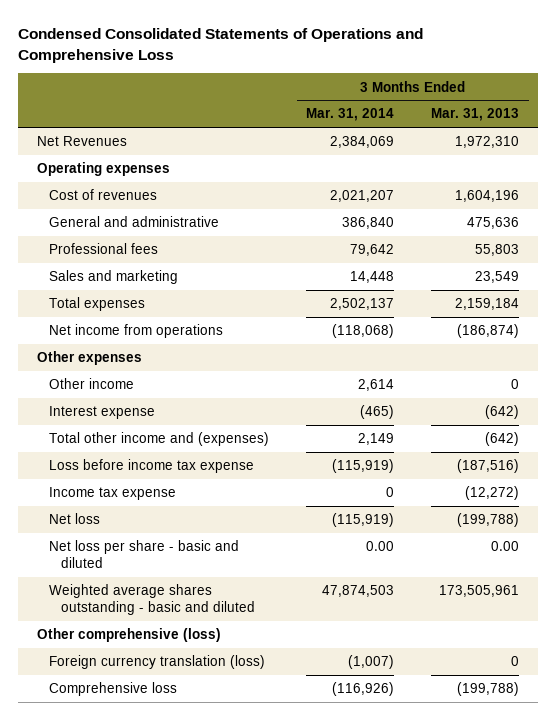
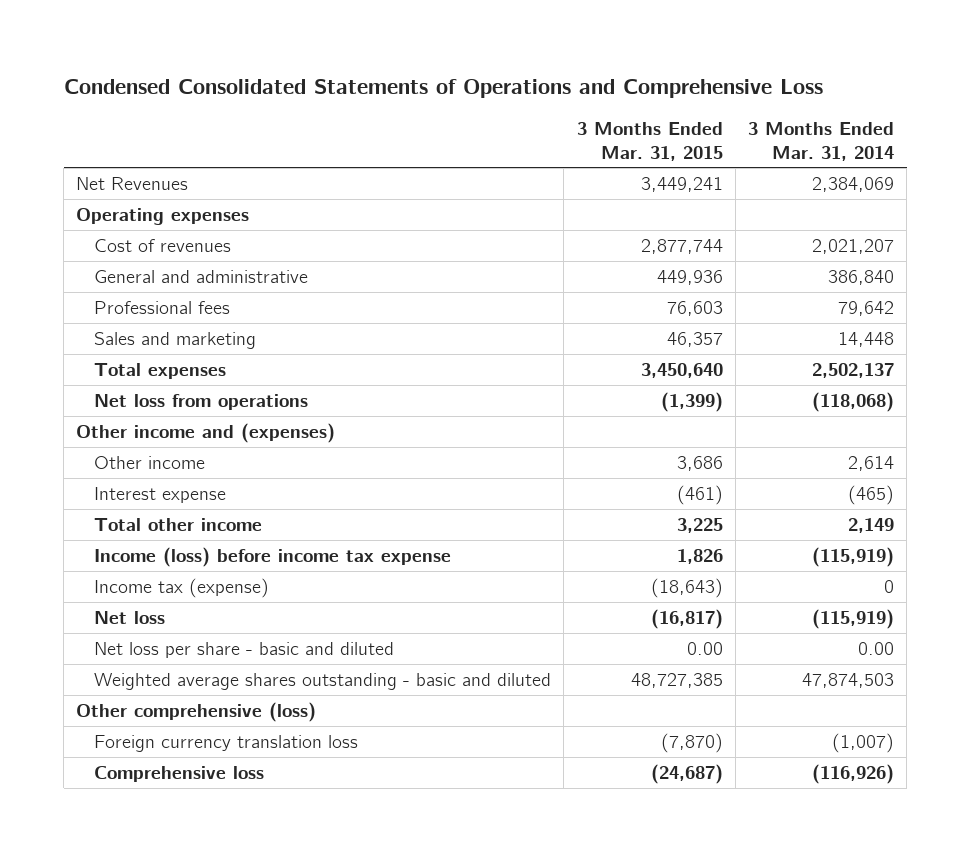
- | 3 Months Ended Mar. 31, 2014 | 3 Months Ended Mar. 31, 2013
+ | 3 Months Ended Mar. 31, 2015 | 3 Months Ended Mar. 31, 2014
- Net income from operations | (118,068) | (186,874)
- Other expenses
+ Net loss from operations | (1,399) | (118,068)
+ Other income and (expenses)
- Total other income and (expenses) | 2,149 | (642)
- Loss before income tax expense | (115,919) | (187,516)
- Income tax expense | 0 | (12,272)
+ Total other income | 3,225 | 2,149
+ Income (loss) before income tax expense | 1,826 | (115,919)
+ Income tax (expense) | (18,643) | 0
- Foreign currency translation (loss) | (1,007) | 0
+ Foreign currency translation loss | (7,870) | (1,007)

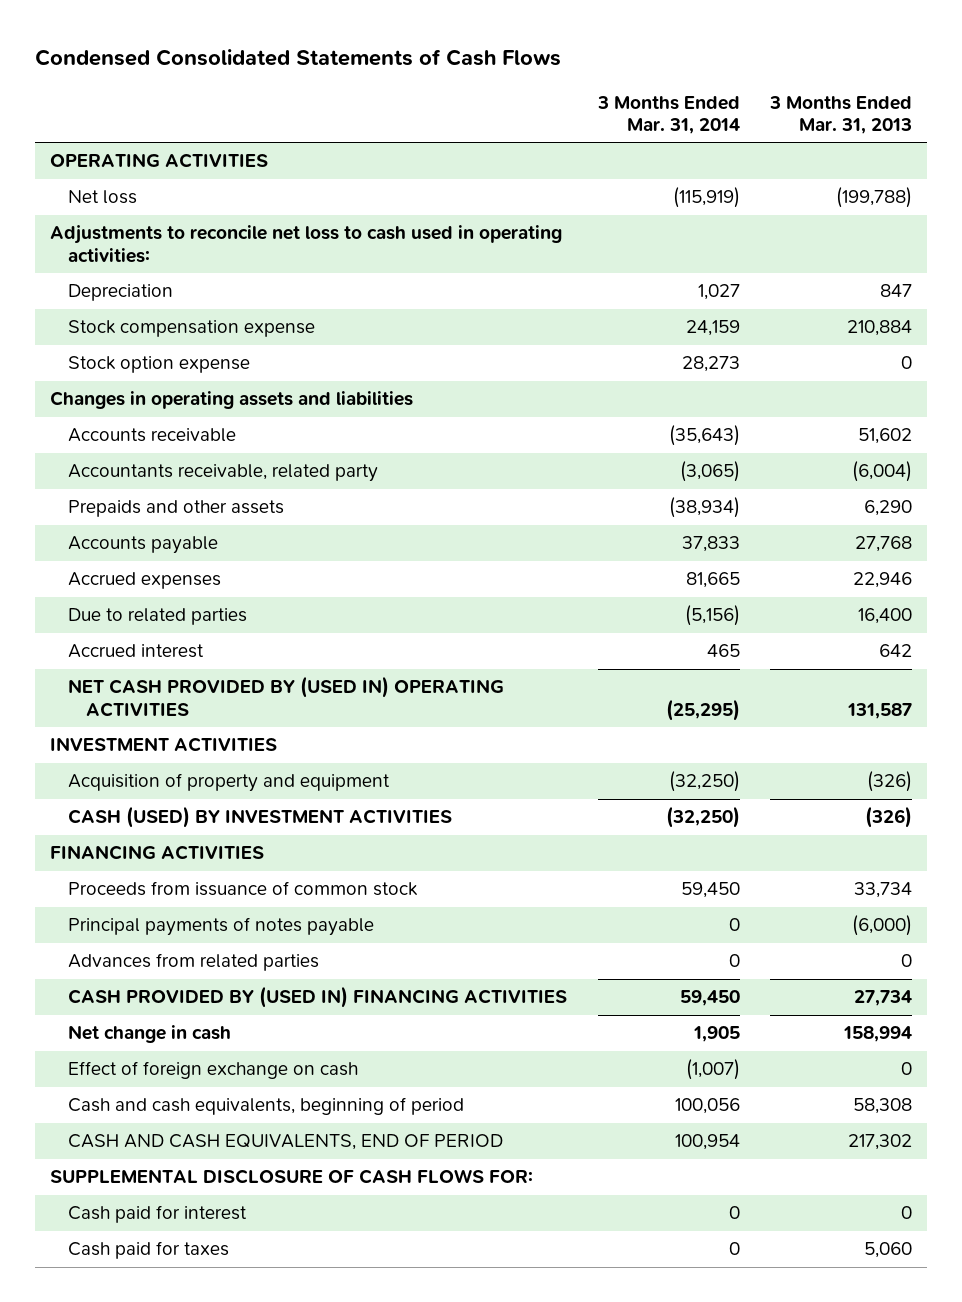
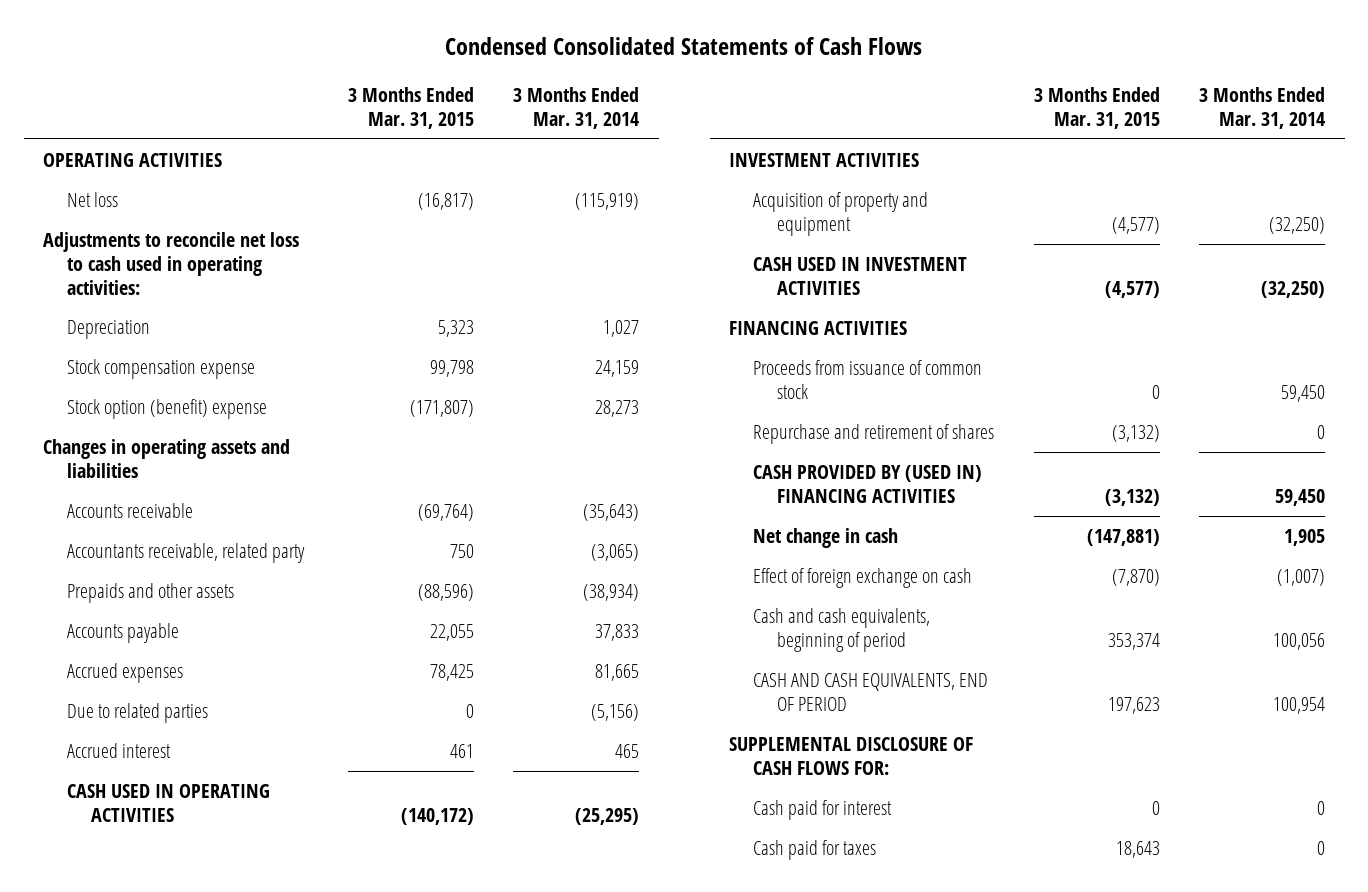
- | 3 Months Ended Mar. 31, 2014 | 3 Months Ended Mar. 31, 2013
+ | 3 Months Ended Mar. 31, 2015 | 3 Months Ended Mar. 31, 2014
- Stock option expense | 28,273 | 0
+ Stock option (benefit) expense | (171,807) | 28,273
- NET CASH PROVIDED BY (USED IN) OPERATING ACTIVITIES | (25,295) | 131,587
+ CASH USED IN OPERATING ACTIVITIES | (140,172) | (25,295)
- CASH (USED) BY INVESTMENT ACTIVITIES | (32,250) | (326)
+ CASH USED IN INVESTMENT ACTIVITIES | (4,577) | (32,250)
- Principal payments of notes payable | 0 | (6,000)
- Advances from related parties | 0 | 0
+ Repurchase and retirement of shares | (3,132) | 0

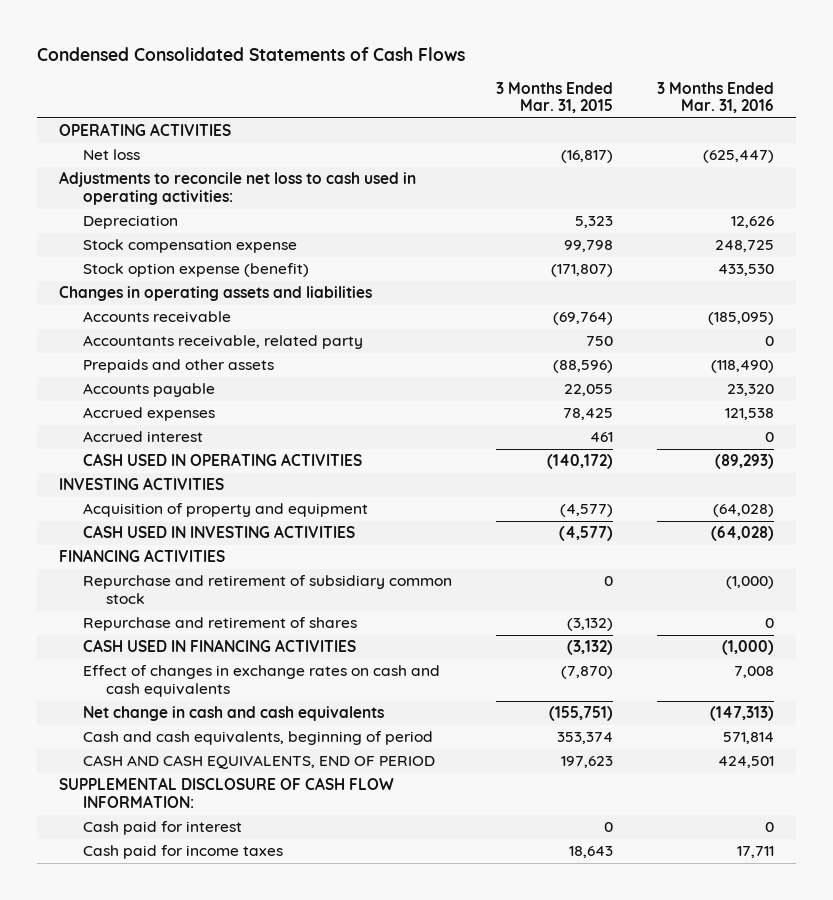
- | 3 Months Ended Mar. 31, 2015 | 3 Months Ended Mar. 31, 2014
+ | 3 Months Ended Mar. 31, 2015 | 3 Months Ended Mar. 31, 2016
- Stock option (benefit) expense | (171,807) | 28,273
+ Stock option expense (benefit) | (171,807) | 433,530
- Due to related parties | 0 | (5,156)
- INVESTMENT ACTIVITIES
+ INVESTING ACTIVITIES
- CASH USED IN INVESTMENT ACTIVITIES | (4,577) | (32,250)
+ CASH USED IN INVESTING ACTIVITIES | (4,577) | (64,028)
- Proceeds from issuance of common stock | 0 | 59,450
+ Repurchase and retirement of subsidiary common stock | 0 | (1,000)
- CASH PROVIDED BY (USED IN) FINANCING ACTIVITIES | (3,132) | 59,450
- Net change in cash | (147,881) | 1,905
- Effect of foreign exchange on cash | (7,870) | (1,007)
+ CASH USED IN FINANCING ACTIVITIES | (3,132) | (1,000)
+ Effect of changes in exchange rates on cash and cash equivalents | (7,870) | 7,008
+ Net change in cash and cash equivalents | (155,751) | (147,313)
- SUPPLEMENTAL DISCLOSURE OF CASH FLOWS FOR:
+ SUPPLEMENTAL DISCLOSURE OF CASH FLOW INFORMATION:
- Cash paid for taxes | 18,643 | 0
+ Cash paid for income taxes | 18,643 | 17,711

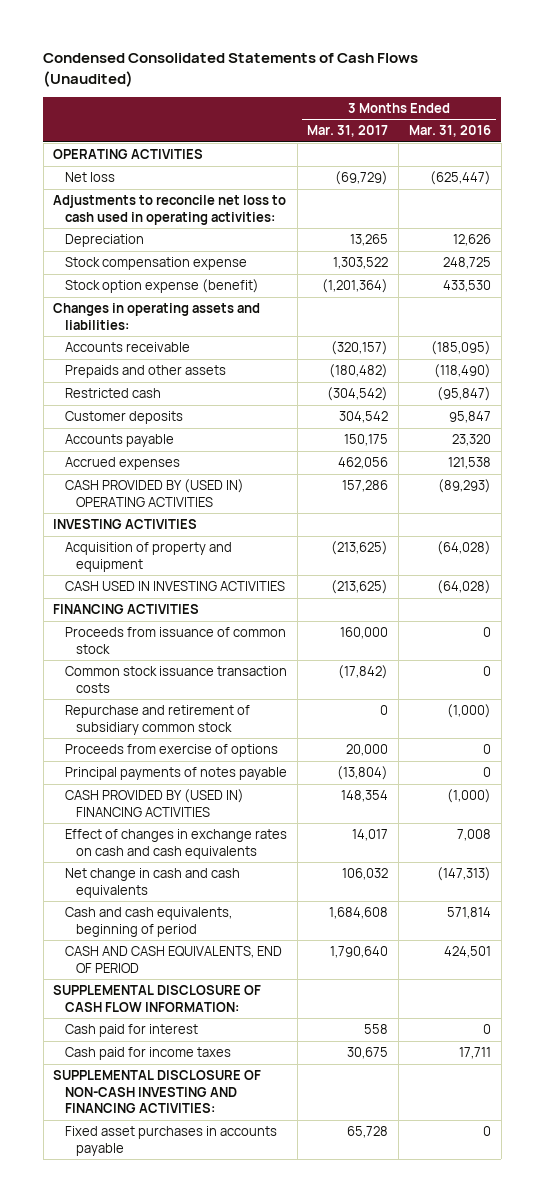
- Condensed Consolidated Statements of Cash Flows
+ Condensed Consolidated Statements of Cash Flows (Unaudited)
- | 3 Months Ended Mar. 31, 2015 | 3 Months Ended Mar. 31, 2016
+ | 3 Months Ended Mar. 31, 2017 | 3 Months Ended Mar. 31, 2016
- Changes in operating assets and liabilities
+ Changes in operating assets and liabilities:
- Accountants receivable, related party | 750 | 0
+ Restricted cash | (304,542) | (95,847)
+ Customer deposits | 304,542 | 95,847
- Accrued interest | 461 | 0
- CASH USED IN OPERATING ACTIVITIES | (140,172) | (89,293)
+ CASH PROVIDED BY (USED IN) OPERATING ACTIVITIES | 157,286 | (89,293)
+ Proceeds from issuance of common stock | 160,000 | 0
+ Common stock issuance transaction costs | (17,842) | 0
- Repurchase and retirement of shares | (3,132) | 0
- CASH USED IN FINANCING ACTIVITIES | (3,132) | (1,000)
+ Proceeds from exercise of options | 20,000 | 0
+ Principal payments of notes payable | (13,804) | 0
+ CASH PROVIDED BY (USED IN) FINANCING ACTIVITIES | 148,354 | (1,000)
+ SUPPLEMENTAL DISCLOSURE OF NON-CASH INVESTING AND FINANCING ACTIVITIES:
+ Fixed asset purchases in accounts payable | 65,728 | 0

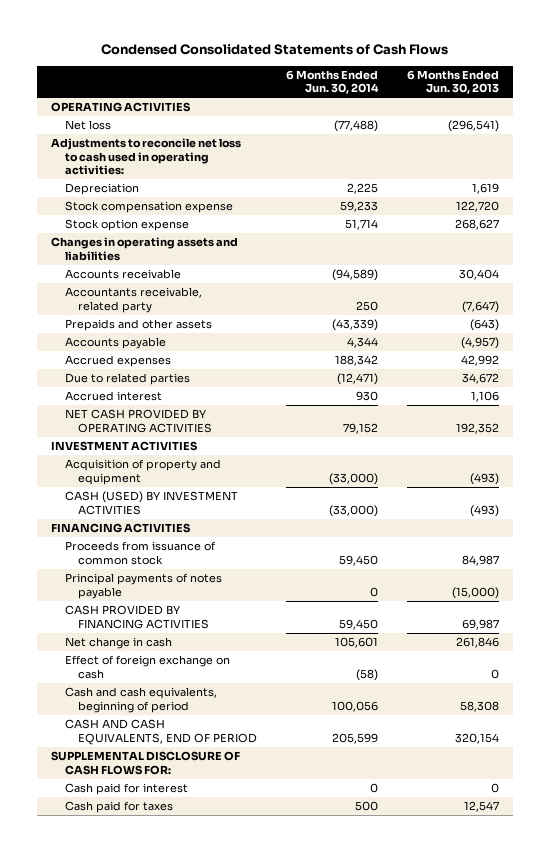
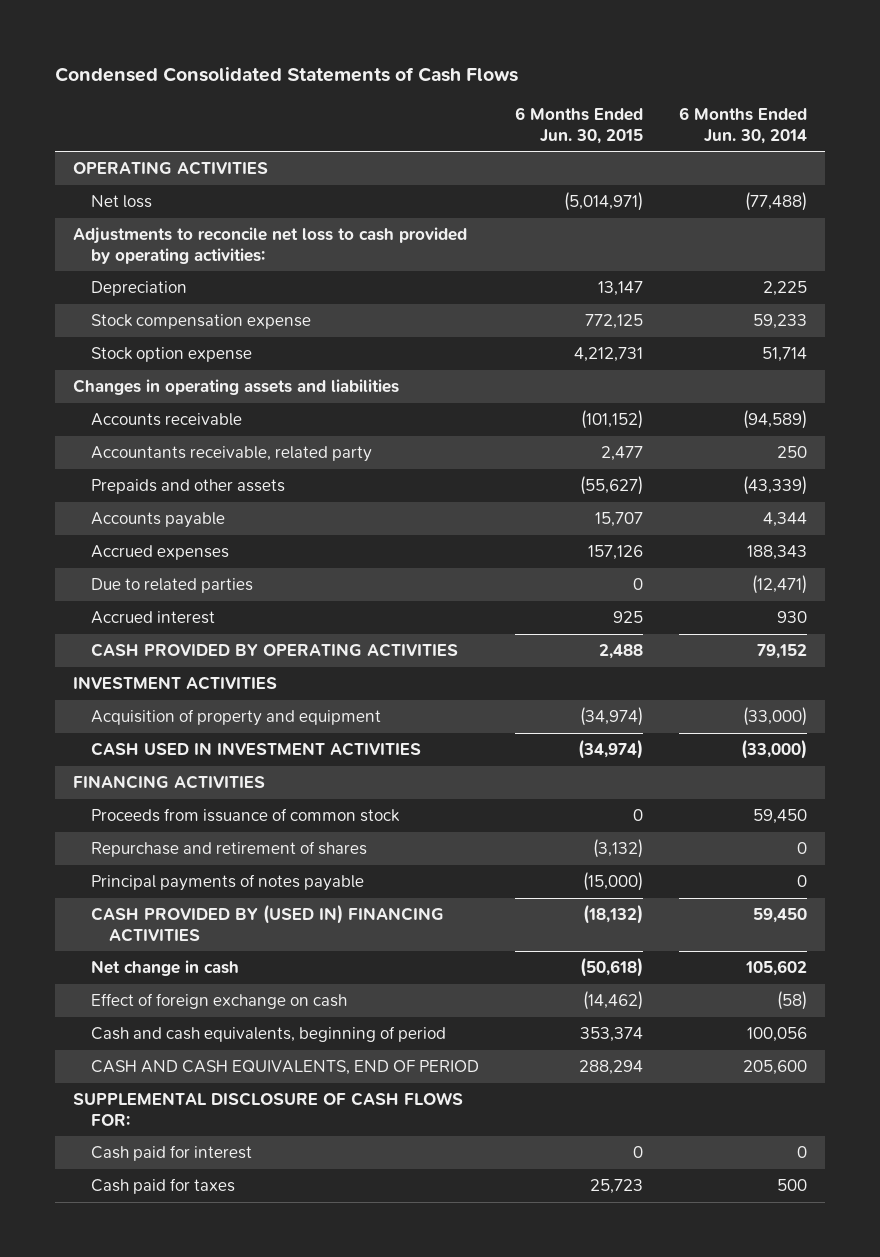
- | 6 Months Ended Jun. 30, 2014 | 6 Months Ended Jun. 30, 2013
+ | 6 Months Ended Jun. 30, 2015 | 6 Months Ended Jun. 30, 2014
- Adjustments to reconcile net loss to cash used in operating activities:
+ Adjustments to reconcile net loss to cash provided by operating activities:
- Accrued expenses | 188,342 | 42,992
+ Accrued expenses | 157,126 | 188,343
- NET CASH PROVIDED BY OPERATING ACTIVITIES | 79,152 | 192,352
+ CASH PROVIDED BY OPERATING ACTIVITIES | 2,488 | 79,152
- CASH (USED) BY INVESTMENT ACTIVITIES | (33,000) | (493)
+ CASH USED IN INVESTMENT ACTIVITIES | (34,974) | (33,000)
+ Repurchase and retirement of shares | (3,132) | 0
- CASH PROVIDED BY FINANCING ACTIVITIES | 59,450 | 69,987
- Net change in cash | 105,601 | 261,846
+ CASH PROVIDED BY (USED IN) FINANCING ACTIVITIES | (18,132) | 59,450
+ Net change in cash | (50,618) | 105,602
- CASH AND CASH EQUIVALENTS, END OF PERIOD | 205,599 | 320,154
+ CASH AND CASH EQUIVALENTS, END OF PERIOD | 288,294 | 205,600

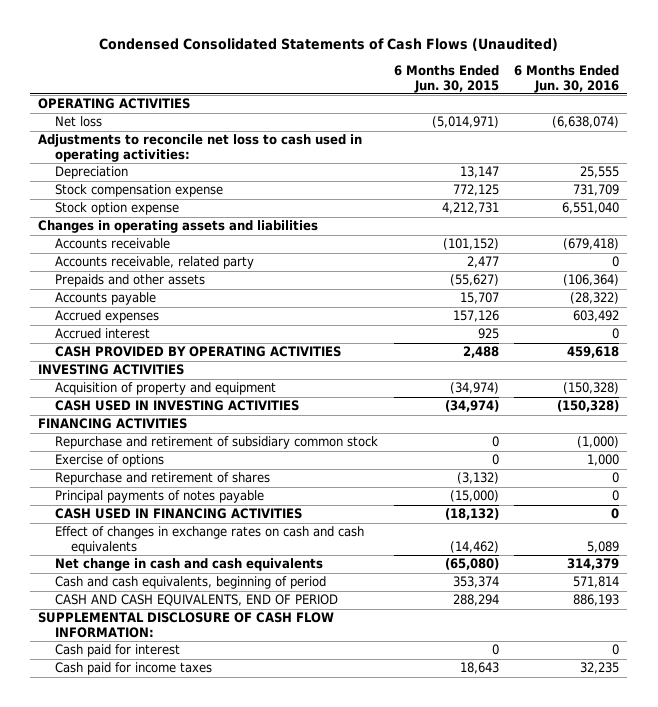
- Condensed Consolidated Statements of Cash Flows
+ Condensed Consolidated Statements of Cash Flows (Unaudited)
- | 6 Months Ended Jun. 30, 2015 | 6 Months Ended Jun. 30, 2014
+ | 6 Months Ended Jun. 30, 2015 | 6 Months Ended Jun. 30, 2016
- Adjustments to reconcile net loss to cash provided by operating activities:
+ Adjustments to reconcile net loss to cash used in operating activities:
- Accountants receivable, related party | 2,477 | 250
+ Accounts receivable, related party | 2,477 | 0
- Due to related parties | 0 | (12,471)
- INVESTMENT ACTIVITIES
+ INVESTING ACTIVITIES
- CASH USED IN INVESTMENT ACTIVITIES | (34,974) | (33,000)
+ CASH USED IN INVESTING ACTIVITIES | (34,974) | (150,328)
- Proceeds from issuance of common stock | 0 | 59,450
+ Repurchase and retirement of subsidiary common stock | 0 | (1,000)
+ Exercise of options | 0 | 1,000
- CASH PROVIDED BY (USED IN) FINANCING ACTIVITIES | (18,132) | 59,450
- Net change in cash | (50,618) | 105,602
- Effect of foreign exchange on cash | (14,462) | (58)
+ CASH USED IN FINANCING ACTIVITIES | (18,132) | 0
+ Effect of changes in exchange rates on cash and cash equivalents | (14,462) | 5,089
+ Net change in cash and cash equivalents | (65,080) | 314,379
- SUPPLEMENTAL DISCLOSURE OF CASH FLOWS FOR:
+ SUPPLEMENTAL DISCLOSURE OF CASH FLOW INFORMATION:
- Cash paid for taxes | 25,723 | 500
+ Cash paid for income taxes | 18,643 | 32,235

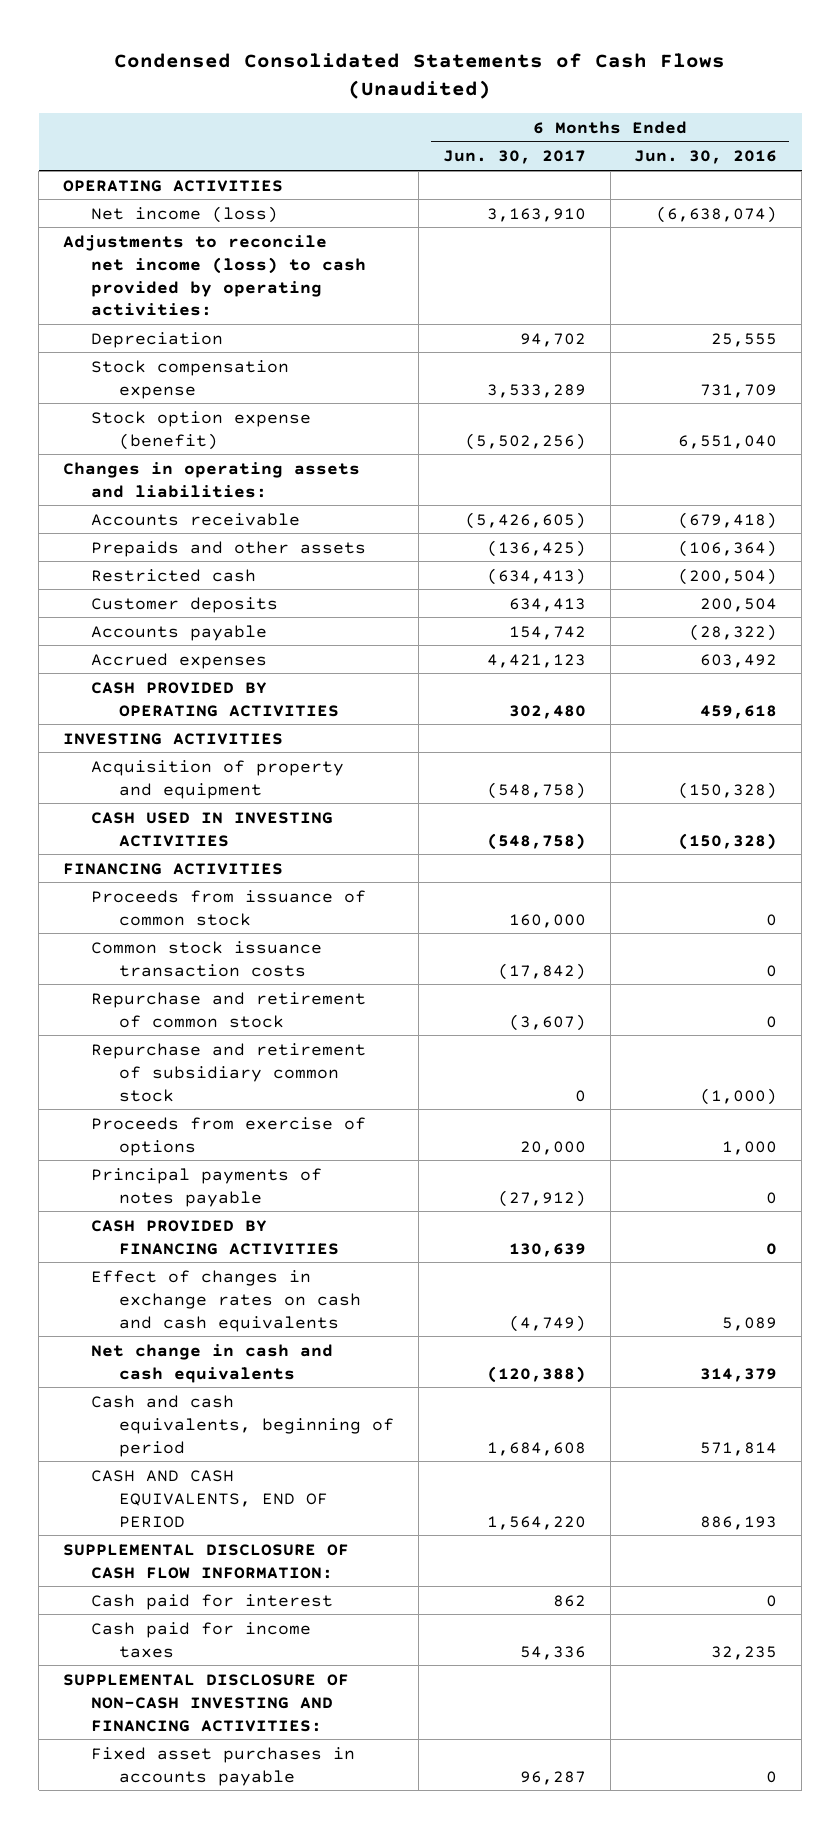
- | 6 Months Ended Jun. 30, 2015 | 6 Months Ended Jun. 30, 2016
+ | 6 Months Ended Jun. 30, 2017 | 6 Months Ended Jun. 30, 2016
- Net loss | (5,014,971) | (6,638,074)
- Adjustments to reconcile net loss to cash used in operating activities:
+ Net income (loss) | 3,163,910 | (6,638,074)
+ Adjustments to reconcile net income (loss) to cash provided by operating activities:
- Stock option expense | 4,212,731 | 6,551,040
- Changes in operating assets and liabilities
+ Stock option expense (benefit) | (5,502,256) | 6,551,040
+ Changes in operating assets and liabilities:
- Accounts receivable, related party | 2,477 | 0
+ Restricted cash | (634,413) | (200,504)
+ Customer deposits | 634,413 | 200,504
- Accrued interest | 925 | 0
+ Proceeds from issuance of common stock | 160,000 | 0
+ Common stock issuance transaction costs | (17,842) | 0
+ Repurchase and retirement of common stock | (3,607) | 0
- Exercise of options | 0 | 1,000
- Repurchase and retirement of shares | (3,132) | 0
+ Proceeds from exercise of options | 20,000 | 1,000
- CASH USED IN FINANCING ACTIVITIES | (18,132) | 0
+ CASH PROVIDED BY FINANCING ACTIVITIES | 130,639 | 0
+ SUPPLEMENTAL DISCLOSURE OF NON-CASH INVESTING AND FINANCING ACTIVITIES:
+ Fixed asset purchases in accounts payable | 96,287 | 0

